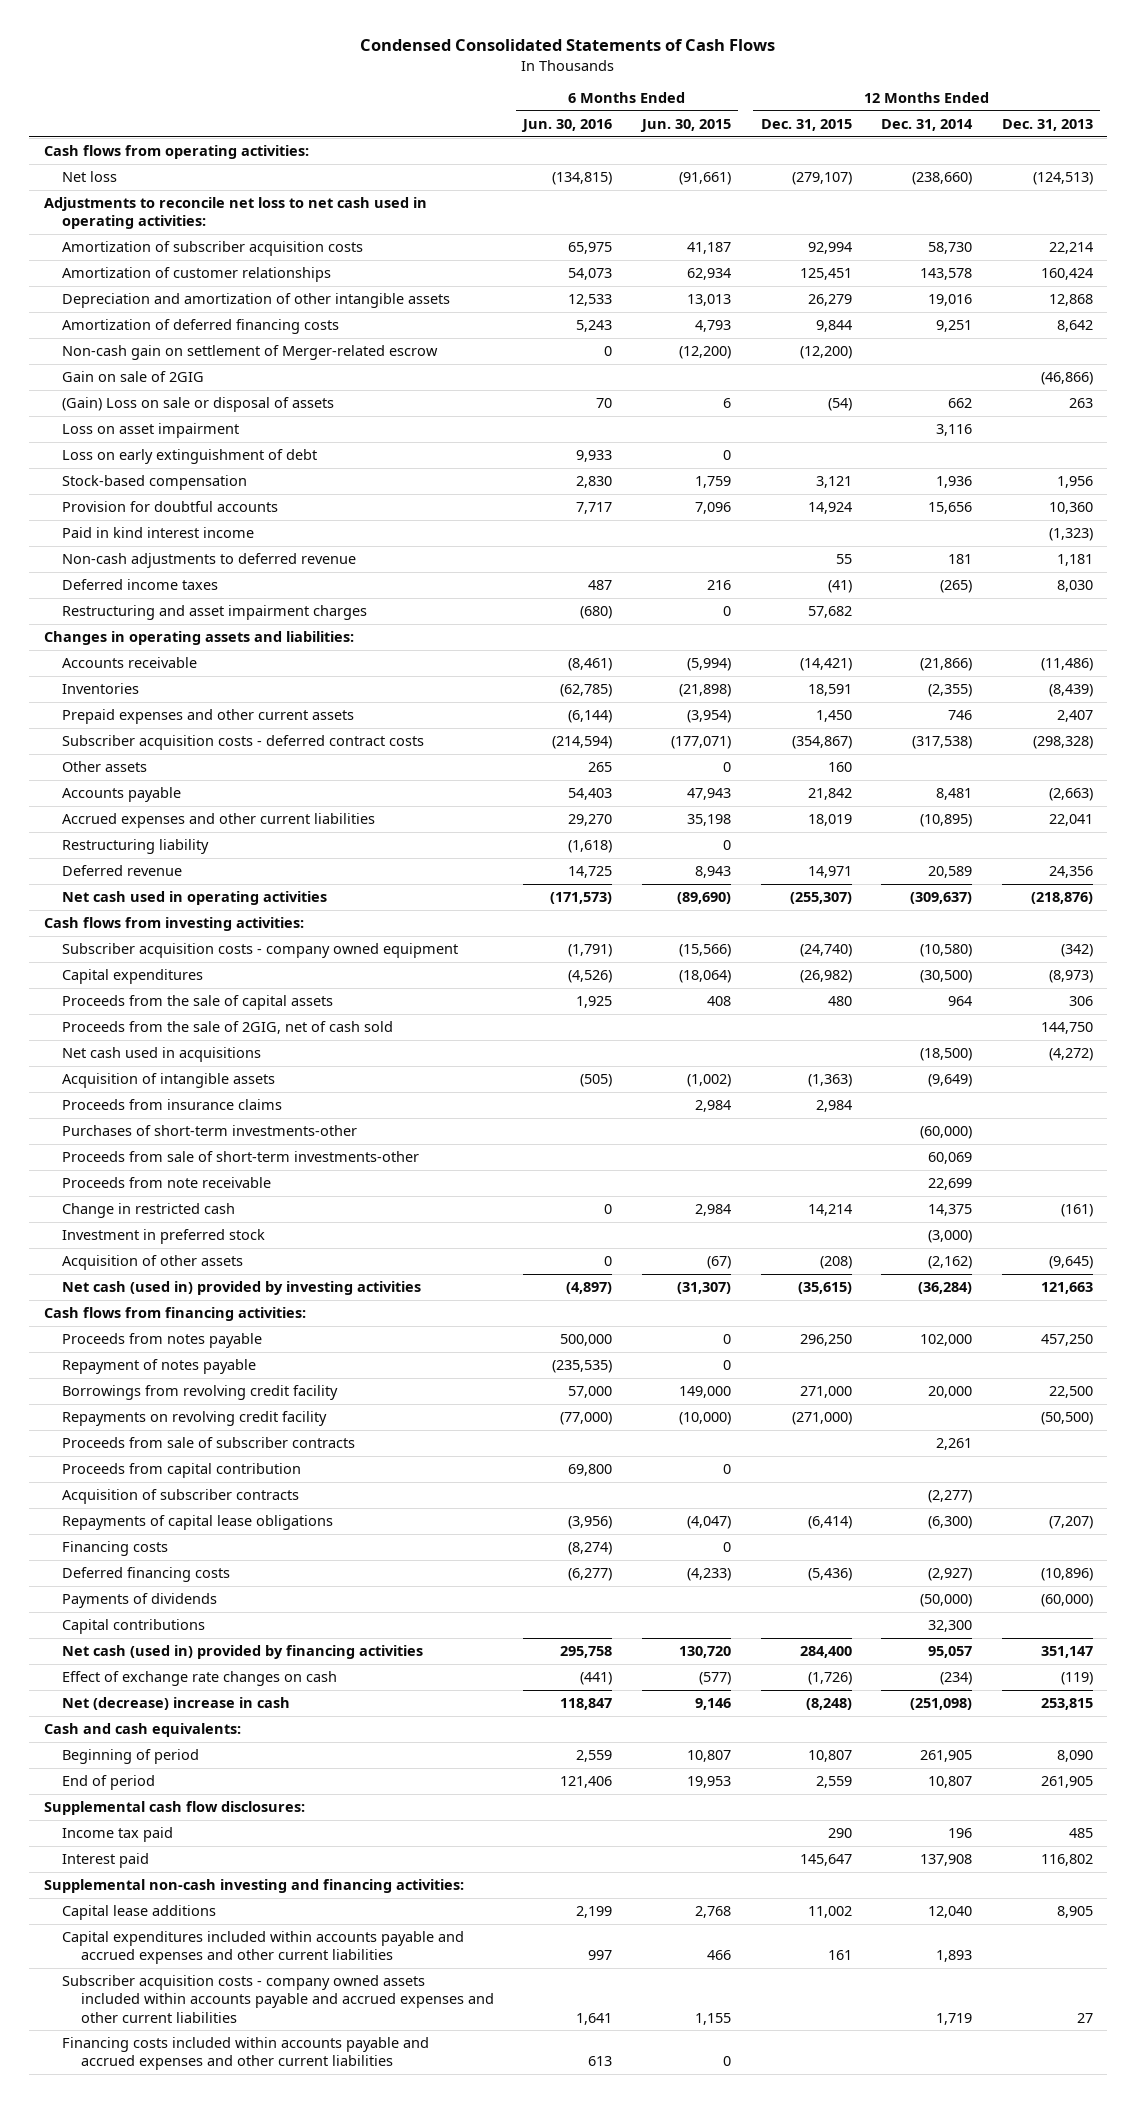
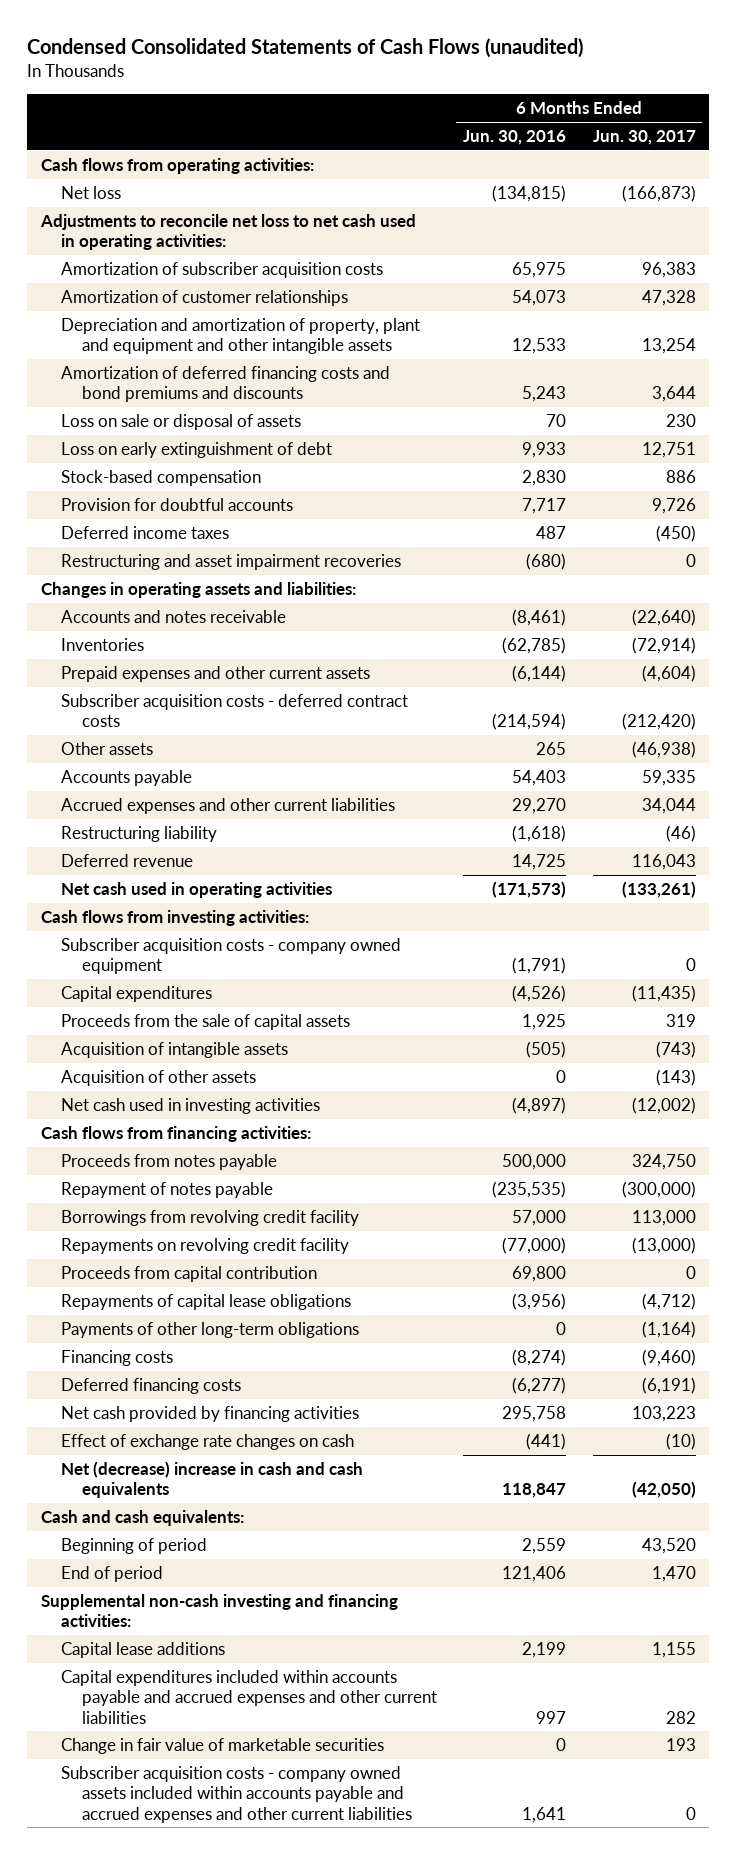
- Condensed Consolidated Statements of Cash Flows
+ Condensed Consolidated Statements of Cash Flows (unaudited)
- | 6 Months Ended Jun. 30, 2016 | 6 Months Ended Jun. 30, 2015 | 12 Months Ended Dec. 31, 2015 | 12 Months Ended Dec. 31, 2014 | 12 Months Ended Dec. 31, 2013
+ | 6 Months Ended Jun. 30, 2016 | 6 Months Ended Jun. 30, 2017
- Depreciation and amortization of other intangible assets | 12,533 | 13,013 | 26,279 | 19,016 | 12,868
- Amortization of deferred financing costs | 5,243 | 4,793 | 9,844 | 9,251 | 8,642
- Non-cash gain on settlement of Merger-related escrow | 0 | (12,200) | (12,200) | |
- Gain on sale of 2GIG | | | | | (46,866)
- (Gain) Loss on sale or disposal of assets | 70 | 6 | (54) | 662 | 263
- Loss on asset impairment | | | | 3,116 |
+ Depreciation and amortization of property, plant and equipment and other intangible assets | 12,533 | 13,254
+ Amortization of deferred financing costs and bond premiums and discounts | 5,243 | 3,644
+ Loss on sale or disposal of assets | 70 | 230
- Paid in kind interest income | | | | | (1,323)
- Non-cash adjustments to deferred revenue | | | 55 | 181 | 1,181
- Restructuring and asset impairment charges | (680) | 0 | 57,682 | |
+ Restructuring and asset impairment recoveries | (680) | 0
- Accounts receivable | (8,461) | (5,994) | (14,421) | (21,866) | (11,486)
+ Accounts and notes receivable | (8,461) | (22,640)
- Proceeds from the sale of 2GIG, net of cash sold | | | | | 144,750
- Net cash used in acquisitions | | | | (18,500) | (4,272)
- Proceeds from insurance claims | | 2,984 | 2,984 | |
- Purchases of short-term investments-other | | | | (60,000) |
- Proceeds from sale of short-term investments-other | | | | 60,069 |
- Proceeds from note receivable | | | | 22,699 |
- Change in restricted cash | 0 | 2,984 | 14,214 | 14,375 | (161)
- Investment in preferred stock | | | | (3,000) |
- Net cash (used in) provided by investing activities | (4,897) | (31,307) | (35,615) | (36,284) | 121,663
+ Net cash used in investing activities | (4,897) | (12,002)
- Proceeds from sale of subscriber contracts | | | | 2,261 |
- Acquisition of subscriber contracts | | | | (2,277) |
+ Payments of other long-term obligations | 0 | (1,164)
- Payments of dividends | | | | (50,000) | (60,000)
- Capital contributions | | | | 32,300 |
- Net cash (used in) provided by financing activities | 295,758 | 130,720 | 284,400 | 95,057 | 351,147
+ Net cash provided by financing activities | 295,758 | 103,223
- Net (decrease) increase in cash | 118,847 | 9,146 | (8,248) | (251,098) | 253,815
+ Net (decrease) increase in cash and cash equivalents | 118,847 | (42,050)
- Supplemental cash flow disclosures:
- Income tax paid | | | 290 | 196 | 485
- Interest paid | | | 145,647 | 137,908 | 116,802
+ Change in fair value of marketable securities | 0 | 193
- Financing costs included within accounts payable and accrued expenses and other current liabilities | 613 | 0 | | |

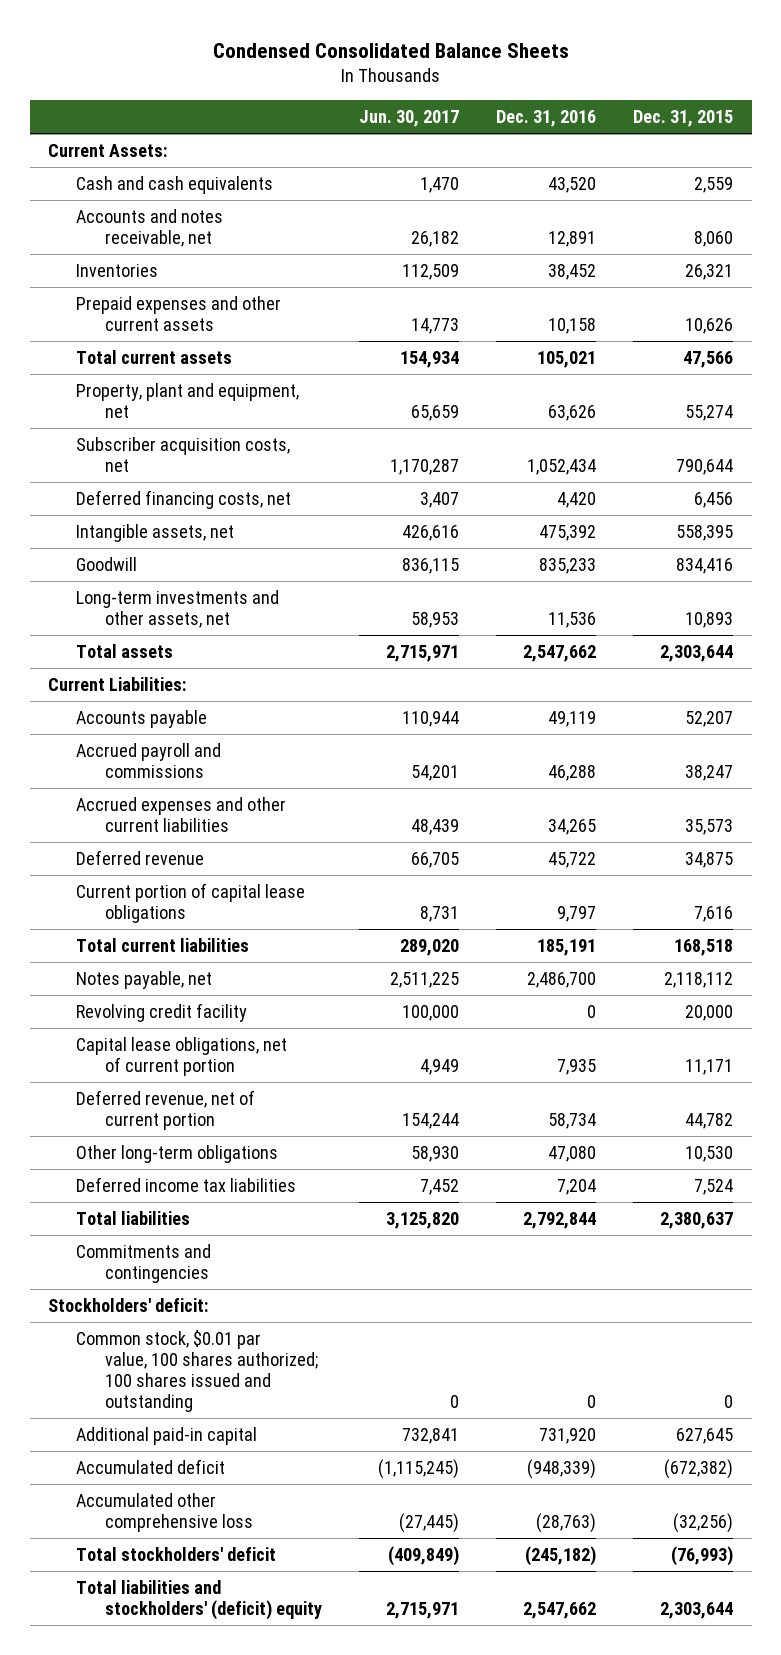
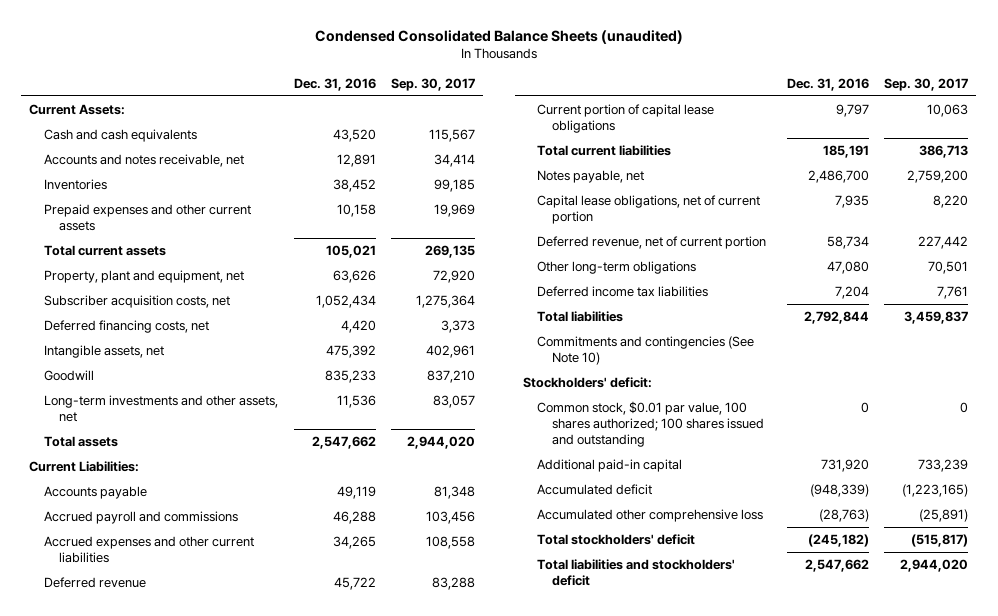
- Condensed Consolidated Balance Sheets
+ Condensed Consolidated Balance Sheets (unaudited)
- | Jun. 30, 2017 | Dec. 31, 2016 | Dec. 31, 2015
+ | Dec. 31, 2016 | Sep. 30, 2017
- Revolving credit facility | 100,000 | 0 | 20,000
- Commitments and contingencies
+ Commitments and contingencies (See Note 10)
- Total liabilities and stockholders' (deficit) equity | 2,715,971 | 2,547,662 | 2,303,644
+ Total liabilities and stockholders' deficit | 2,547,662 | 2,944,020

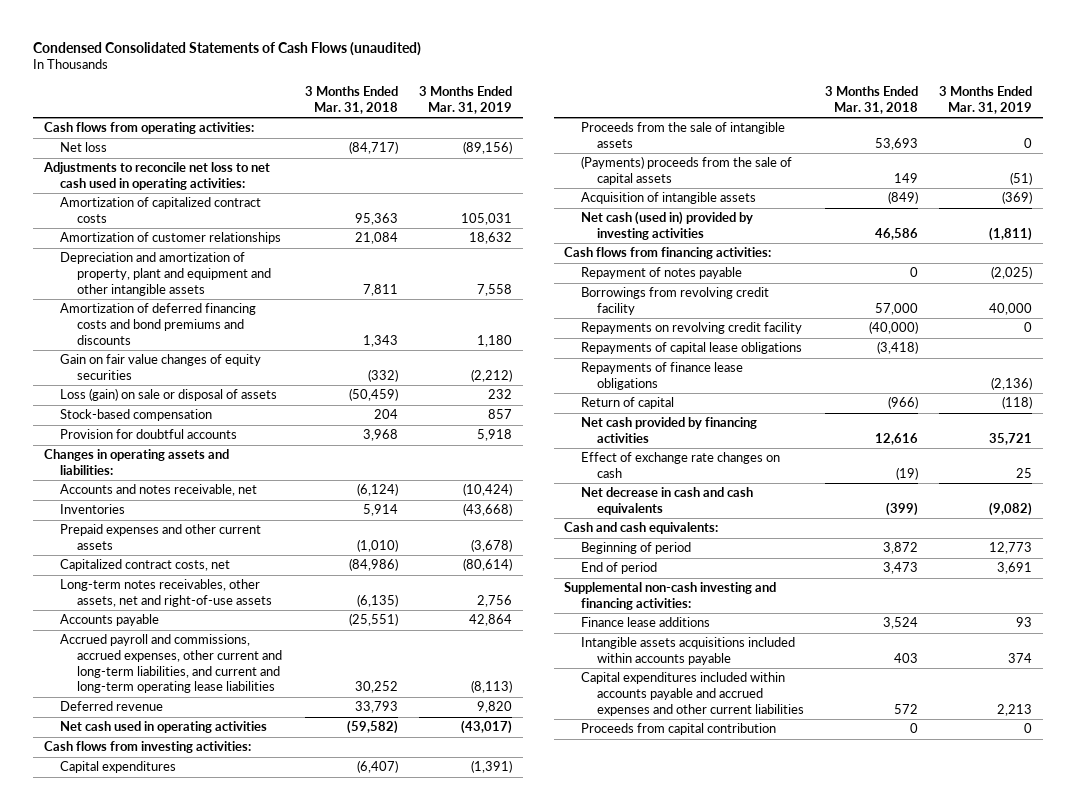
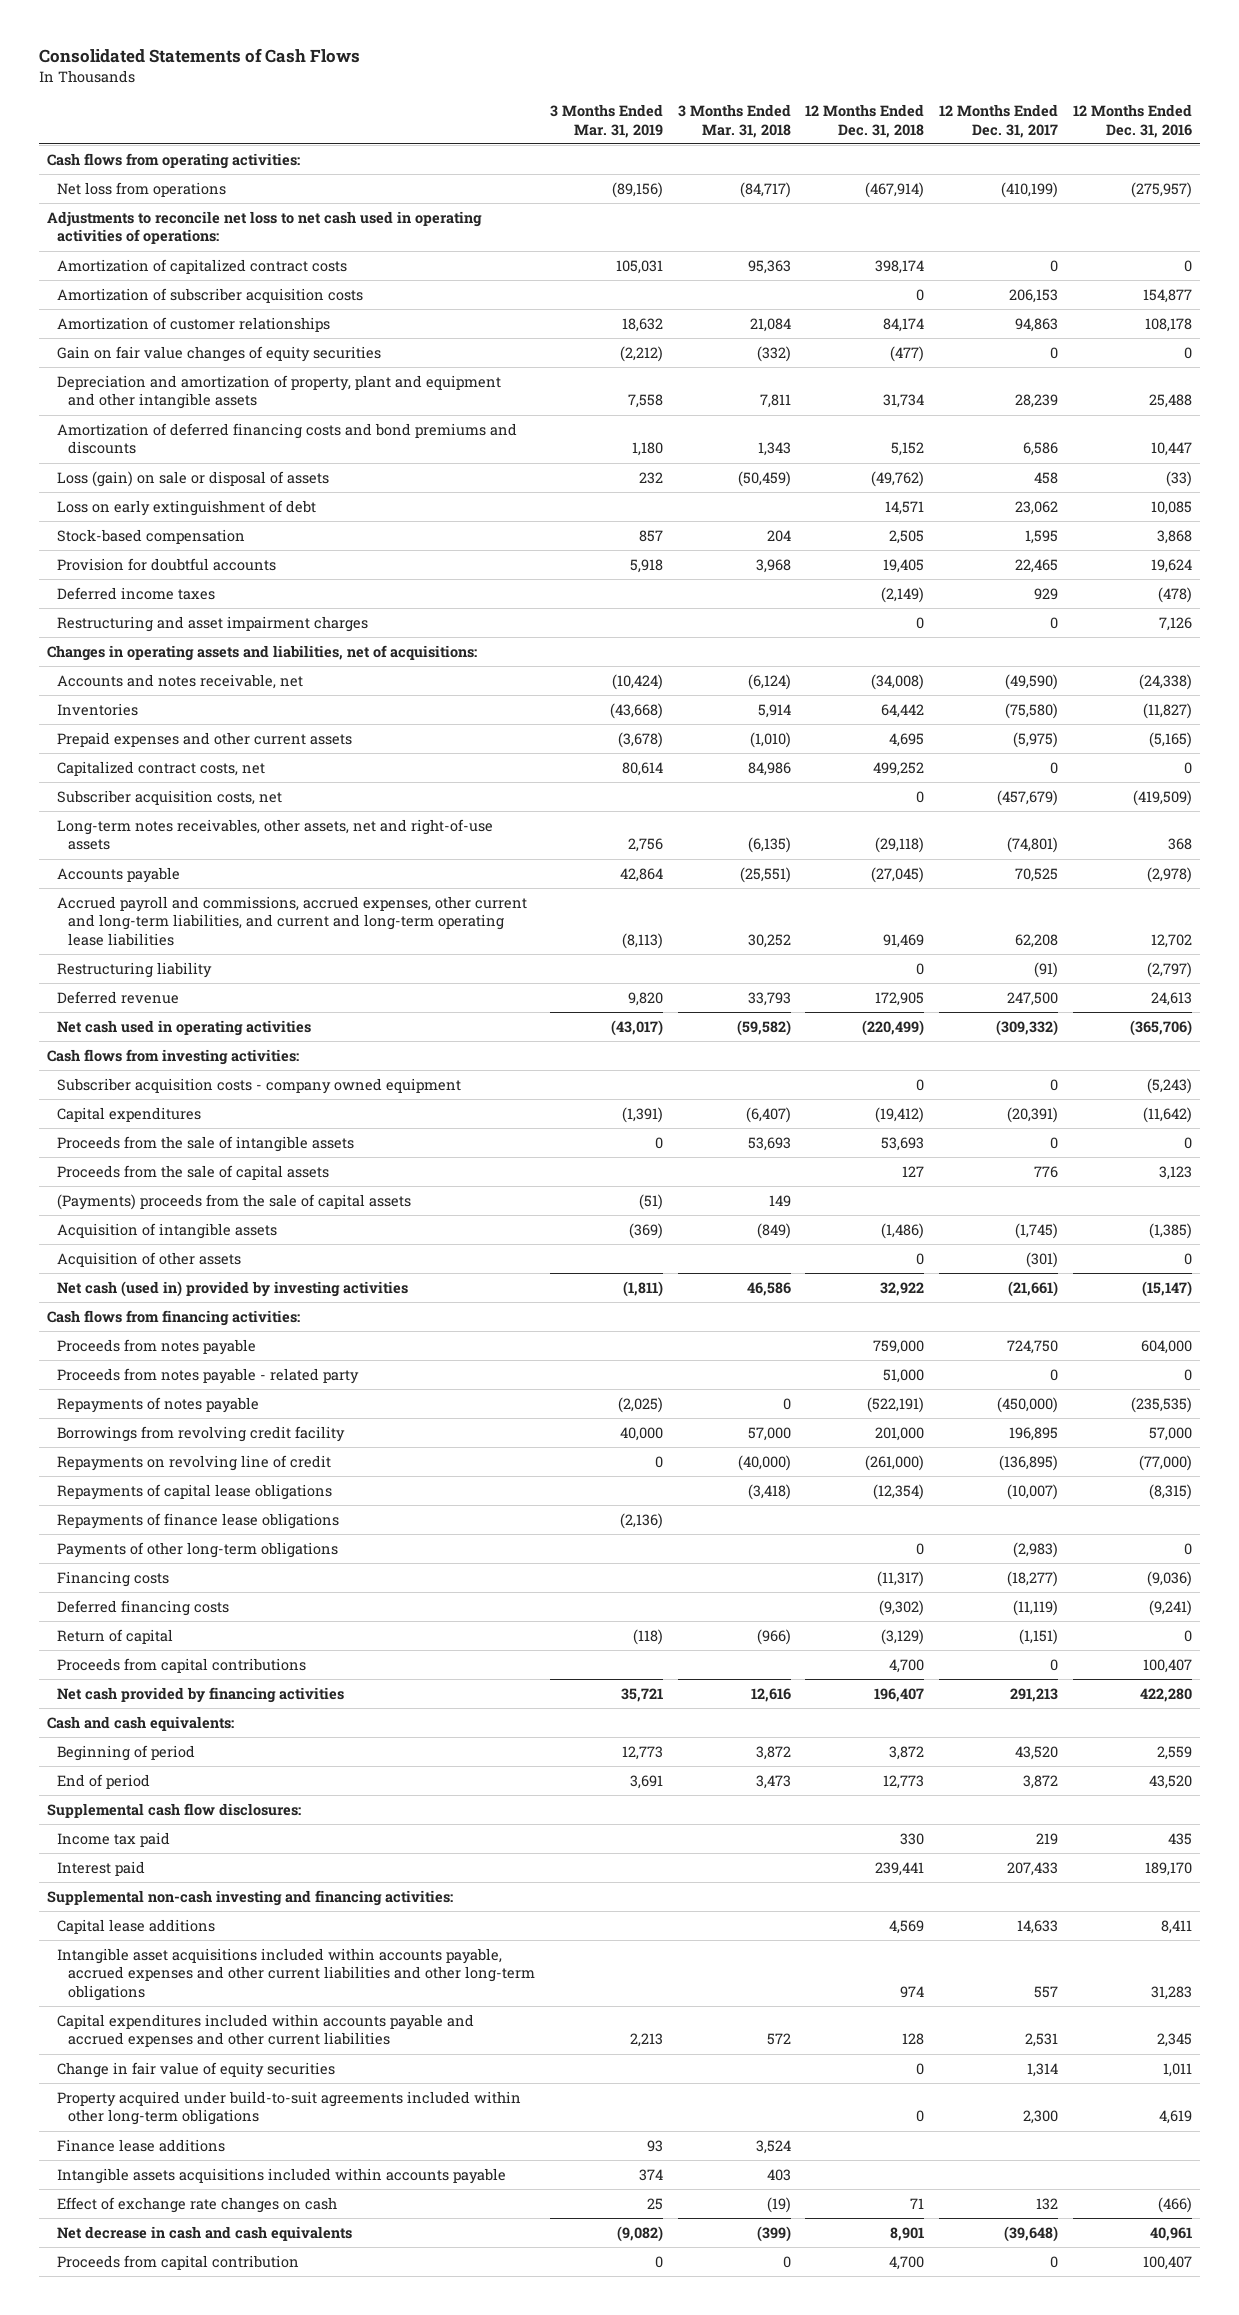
- Condensed Consolidated Statements of Cash Flows (unaudited)
+ Consolidated Statements of Cash Flows
- | 3 Months Ended Mar. 31, 2018 | 3 Months Ended Mar. 31, 2019
+ | 3 Months Ended Mar. 31, 2019 | 3 Months Ended Mar. 31, 2018 | 12 Months Ended Dec. 31, 2018 | 12 Months Ended Dec. 31, 2017 | 12 Months Ended Dec. 31, 2016
- Net loss | (84,717) | (89,156)
- Adjustments to reconcile net loss to net cash used in operating activities:
+ Net loss from operations | (89,156) | (84,717) | (467,914) | (410,199) | (275,957)
+ Adjustments to reconcile net loss to net cash used in operating activities of operations:
+ Amortization of subscriber acquisition costs | | | 0 | 206,153 | 154,877
moved up: Gain on fair value changes of equity securities | (2,212) | (332) | (477) | 0 | 0
+ Loss on early extinguishment of debt | | | 14,571 | 23,062 | 10,085
- Changes in operating assets and liabilities:
+ Deferred income taxes | | | (2,149) | 929 | (478)
+ Restructuring and asset impairment charges | | | 0 | 0 | 7,126
+ Changes in operating assets and liabilities, net of acquisitions:
- Capitalized contract costs, net | (84,986) | (80,614)
+ Capitalized contract costs, net | 80,614 | 84,986 | 499,252 | 0 | 0
+ Subscriber acquisition costs, net | | | 0 | (457,679) | (419,509)
+ Restructuring liability | | | 0 | (91) | (2,797)
+ Subscriber acquisition costs - company owned equipment | | | 0 | 0 | (5,243)
+ Proceeds from the sale of capital assets | | | 127 | 776 | 3,123
+ Acquisition of other assets | | | 0 | (301) | 0
- Repayment of notes payable | 0 | (2,025)
+ Proceeds from notes payable | | | 759,000 | 724,750 | 604,000
+ Proceeds from notes payable - related party | | | 51,000 | 0 | 0
+ Repayments of notes payable | (2,025) | 0 | (522,191) | (450,000) | (235,535)
- Repayments on revolving credit facility | (40,000) | 0
+ Repayments on revolving line of credit | 0 | (40,000) | (261,000) | (136,895) | (77,000)
+ Payments of other long-term obligations | | | 0 | (2,983) | 0
+ Financing costs | | | (11,317) | (18,277) | (9,036)
+ Deferred financing costs | | | (9,302) | (11,119) | (9,241)
+ Proceeds from capital contributions | | | 4,700 | 0 | 100,407
+ Supplemental cash flow disclosures:
+ Income tax paid | | | 330 | 219 | 435
+ Interest paid | | | 239,441 | 207,433 | 189,170
+ Capital lease additions | | | 4,569 | 14,633 | 8,411
+ Intangible asset acquisitions included within accounts payable, accrued expenses and other current liabilities and other long-term obligations | | | 974 | 557 | 31,283
moved up: Capital expenditures included within accounts payable and accrued expenses and other current liabilities | 2,213 | 572 | 128 | 2,531 | 2,345
+ Change in fair value of equity securities | | | 0 | 1,314 | 1,011
+ Property acquired under build-to-suit agreements included within other long-term obligations | | | 0 | 2,300 | 4,619
moved down: Effect of exchange rate changes on cash | 25 | (19) | 71 | 132 | (466)
moved down: Net decrease in cash and cash equivalents | (9,082) | (399) | 8,901 | (39,648) | 40,961

